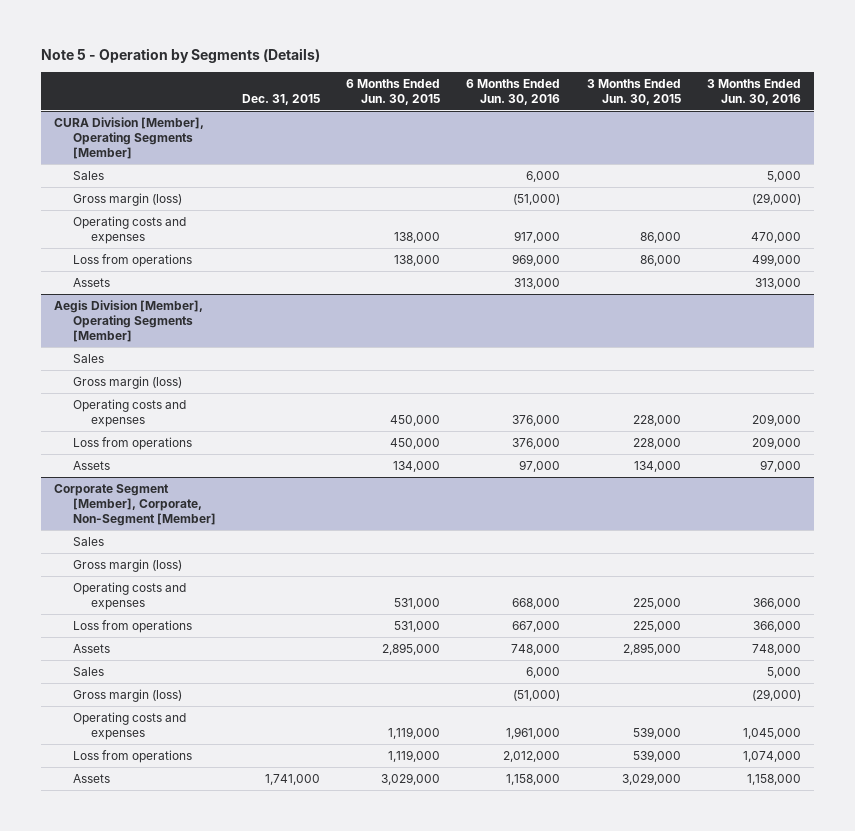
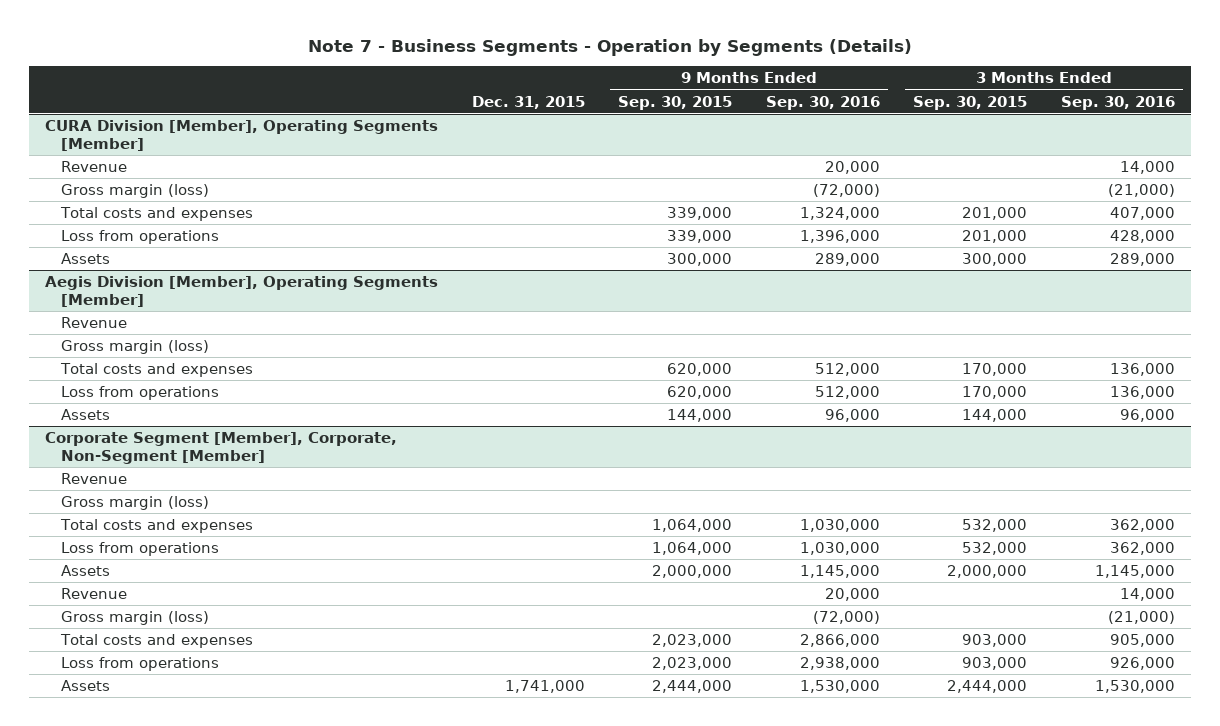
- Note 5 - Operation by Segments (Details)
+ Note 7 - Business Segments - Operation by Segments (Details)
- | Dec. 31, 2015 | 6 Months Ended Jun. 30, 2015 | 6 Months Ended Jun. 30, 2016 | 3 Months Ended Jun. 30, 2015 | 3 Months Ended Jun. 30, 2016
+ | Dec. 31, 2015 | 9 Months Ended Sep. 30, 2015 | 9 Months Ended Sep. 30, 2016 | 3 Months Ended Sep. 30, 2015 | 3 Months Ended Sep. 30, 2016
@ CURA Division [Member], Operating Segments [Member]
- Sales | | | 6,000 | | 5,000
+ Revenue | | | 20,000 | | 14,000
- Operating costs and expenses | | 138,000 | 917,000 | 86,000 | 470,000
+ Total costs and expenses | | 339,000 | 1,324,000 | 201,000 | 407,000
@ Aegis Division [Member], Operating Segments [Member]
- Sales
+ Revenue
- Operating costs and expenses | | 450,000 | 376,000 | 228,000 | 209,000
+ Total costs and expenses | | 620,000 | 512,000 | 170,000 | 136,000
@ Corporate Segment [Member], Corporate, Non-Segment [Member]
- Sales
+ Revenue
- Operating costs and expenses | | 531,000 | 668,000 | 225,000 | 366,000
+ Total costs and expenses | | 1,064,000 | 1,030,000 | 532,000 | 362,000
- Sales | | | 6,000 | | 5,000
+ Revenue | | | 20,000 | | 14,000
- Operating costs and expenses | | 1,119,000 | 1,961,000 | 539,000 | 1,045,000
+ Total costs and expenses | | 2,023,000 | 2,866,000 | 903,000 | 905,000

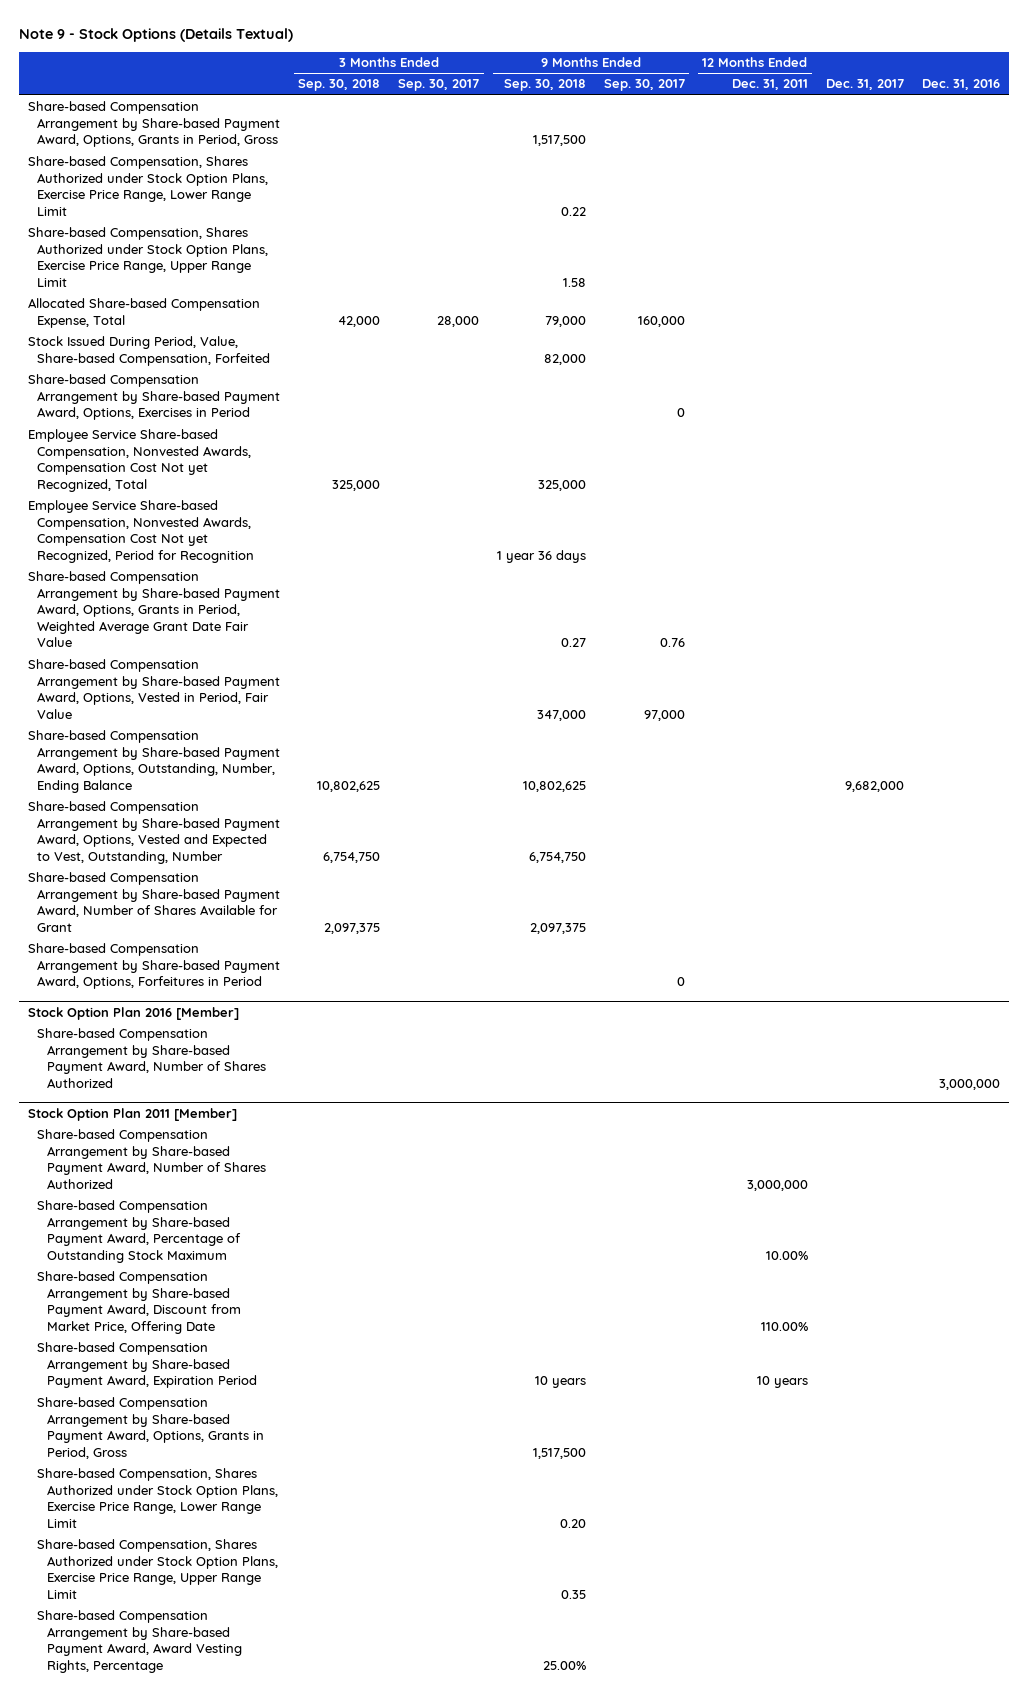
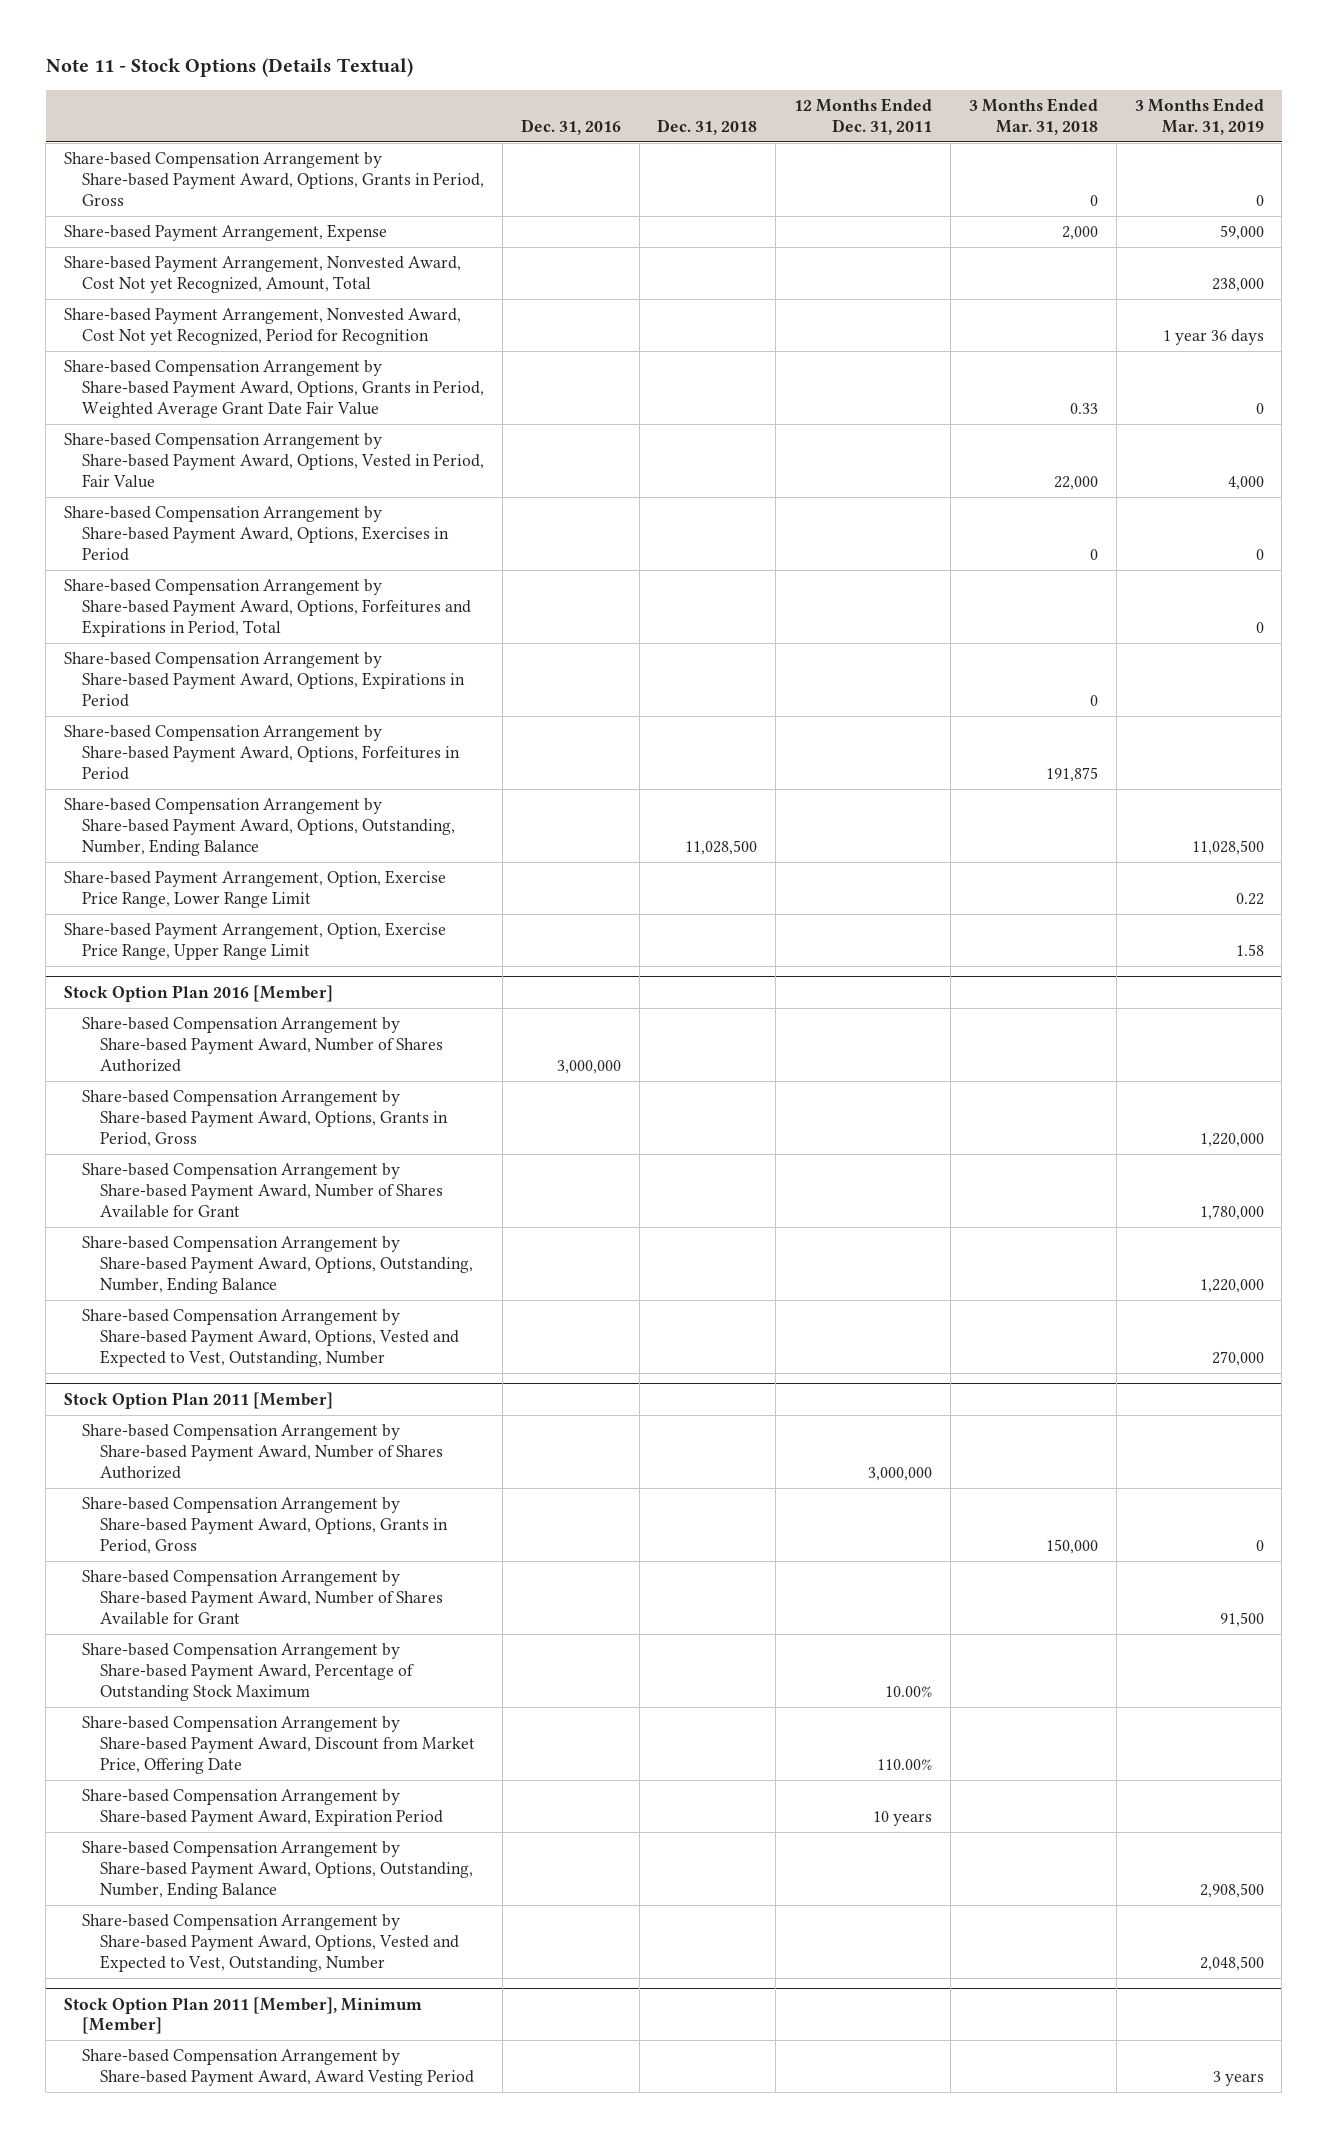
- Note 9 - Stock Options (Details Textual)
+ Note 11 - Stock Options (Details Textual)
- | 3 Months Ended Sep. 30, 2018 | 3 Months Ended Sep. 30, 2017 | 9 Months Ended Sep. 30, 2018 | 9 Months Ended Sep. 30, 2017 | 12 Months Ended Dec. 31, 2011 | Dec. 31, 2017 | Dec. 31, 2016
+ | Dec. 31, 2016 | Dec. 31, 2018 | 12 Months Ended Dec. 31, 2011 | 3 Months Ended Mar. 31, 2018 | 3 Months Ended Mar. 31, 2019
- Share-based Compensation, Shares Authorized under Stock Option Plans, Exercise Price Range, Lower Range Limit | | | 0.22 | | | |
- Share-based Compensation, Shares Authorized under Stock Option Plans, Exercise Price Range, Upper Range Limit | | | 1.58 | | | |
- Allocated Share-based Compensation Expense, Total | 42,000 | 28,000 | 79,000 | 160,000 | | |
- Stock Issued During Period, Value, Share-based Compensation, Forfeited | | | 82,000 | | | |
- Employee Service Share-based Compensation, Nonvested Awards, Compensation Cost Not yet Recognized, Total | 325,000 | | 325,000 | | | |
- Employee Service Share-based Compensation, Nonvested Awards, Compensation Cost Not yet Recognized, Period for Recognition | | | 1 year 36 days | | | |
+ Share-based Payment Arrangement, Expense | | | | 2,000 | 59,000
+ Share-based Payment Arrangement, Nonvested Award, Cost Not yet Recognized, Amount, Total | | | | | 238,000
+ Share-based Payment Arrangement, Nonvested Award, Cost Not yet Recognized, Period for Recognition | | | | | 1 year 36 days
- Share-based Compensation Arrangement by Share-based Payment Award, Options, Vested and Expected to Vest, Outstanding, Number | 6,754,750 | | 6,754,750 | | | |
- Share-based Compensation Arrangement by Share-based Payment Award, Number of Shares Available for Grant | 2,097,375 | | 2,097,375 | | | |
moved down: Share-based Compensation Arrangement by Share-based Payment Award, Options, Exercises in Period | | | | 0 | 0
+ Share-based Compensation Arrangement by Share-based Payment Award, Options, Forfeitures and Expirations in Period, Total | | | | | 0
+ Share-based Compensation Arrangement by Share-based Payment Award, Options, Expirations in Period | | | | 0 |
moved down: Share-based Compensation Arrangement by Share-based Payment Award, Options, Outstanding, Number, Ending Balance | | 11,028,500 | | | 11,028,500
+ Share-based Payment Arrangement, Option, Exercise Price Range, Lower Range Limit | | | | | 0.22
+ Share-based Payment Arrangement, Option, Exercise Price Range, Upper Range Limit | | | | | 1.58
@ Stock Option Plan 2016 [Member]
+ Share-based Compensation Arrangement by Share-based Payment Award, Options, Grants in Period, Gross | | | | | 1,220,000
+ Share-based Compensation Arrangement by Share-based Payment Award, Number of Shares Available for Grant | | | | | 1,780,000
+ Share-based Compensation Arrangement by Share-based Payment Award, Options, Outstanding, Number, Ending Balance | | | | | 1,220,000
+ Share-based Compensation Arrangement by Share-based Payment Award, Options, Vested and Expected to Vest, Outstanding, Number | | | | | 270,000
@ Stock Option Plan 2011 [Member]
moved up: Share-based Compensation Arrangement by Share-based Payment Award, Options, Grants in Period, Gross | | | | 150,000 | 0
+ Share-based Compensation Arrangement by Share-based Payment Award, Number of Shares Available for Grant | | | | | 91,500
- Share-based Compensation, Shares Authorized under Stock Option Plans, Exercise Price Range, Lower Range Limit | | | 0.20 | | | |
- Share-based Compensation, Shares Authorized under Stock Option Plans, Exercise Price Range, Upper Range Limit | | | 0.35 | | | |
- Share-based Compensation Arrangement by Share-based Payment Award, Award Vesting Rights, Percentage | | | 25.00% | | | |
+ Share-based Compensation Arrangement by Share-based Payment Award, Options, Outstanding, Number, Ending Balance | | | | | 2,908,500
+ Share-based Compensation Arrangement by Share-based Payment Award, Options, Vested and Expected to Vest, Outstanding, Number | | | | | 2,048,500
+ Stock Option Plan 2011 [Member], Minimum [Member]
+ Share-based Compensation Arrangement by Share-based Payment Award, Award Vesting Period | | | | | 3 years

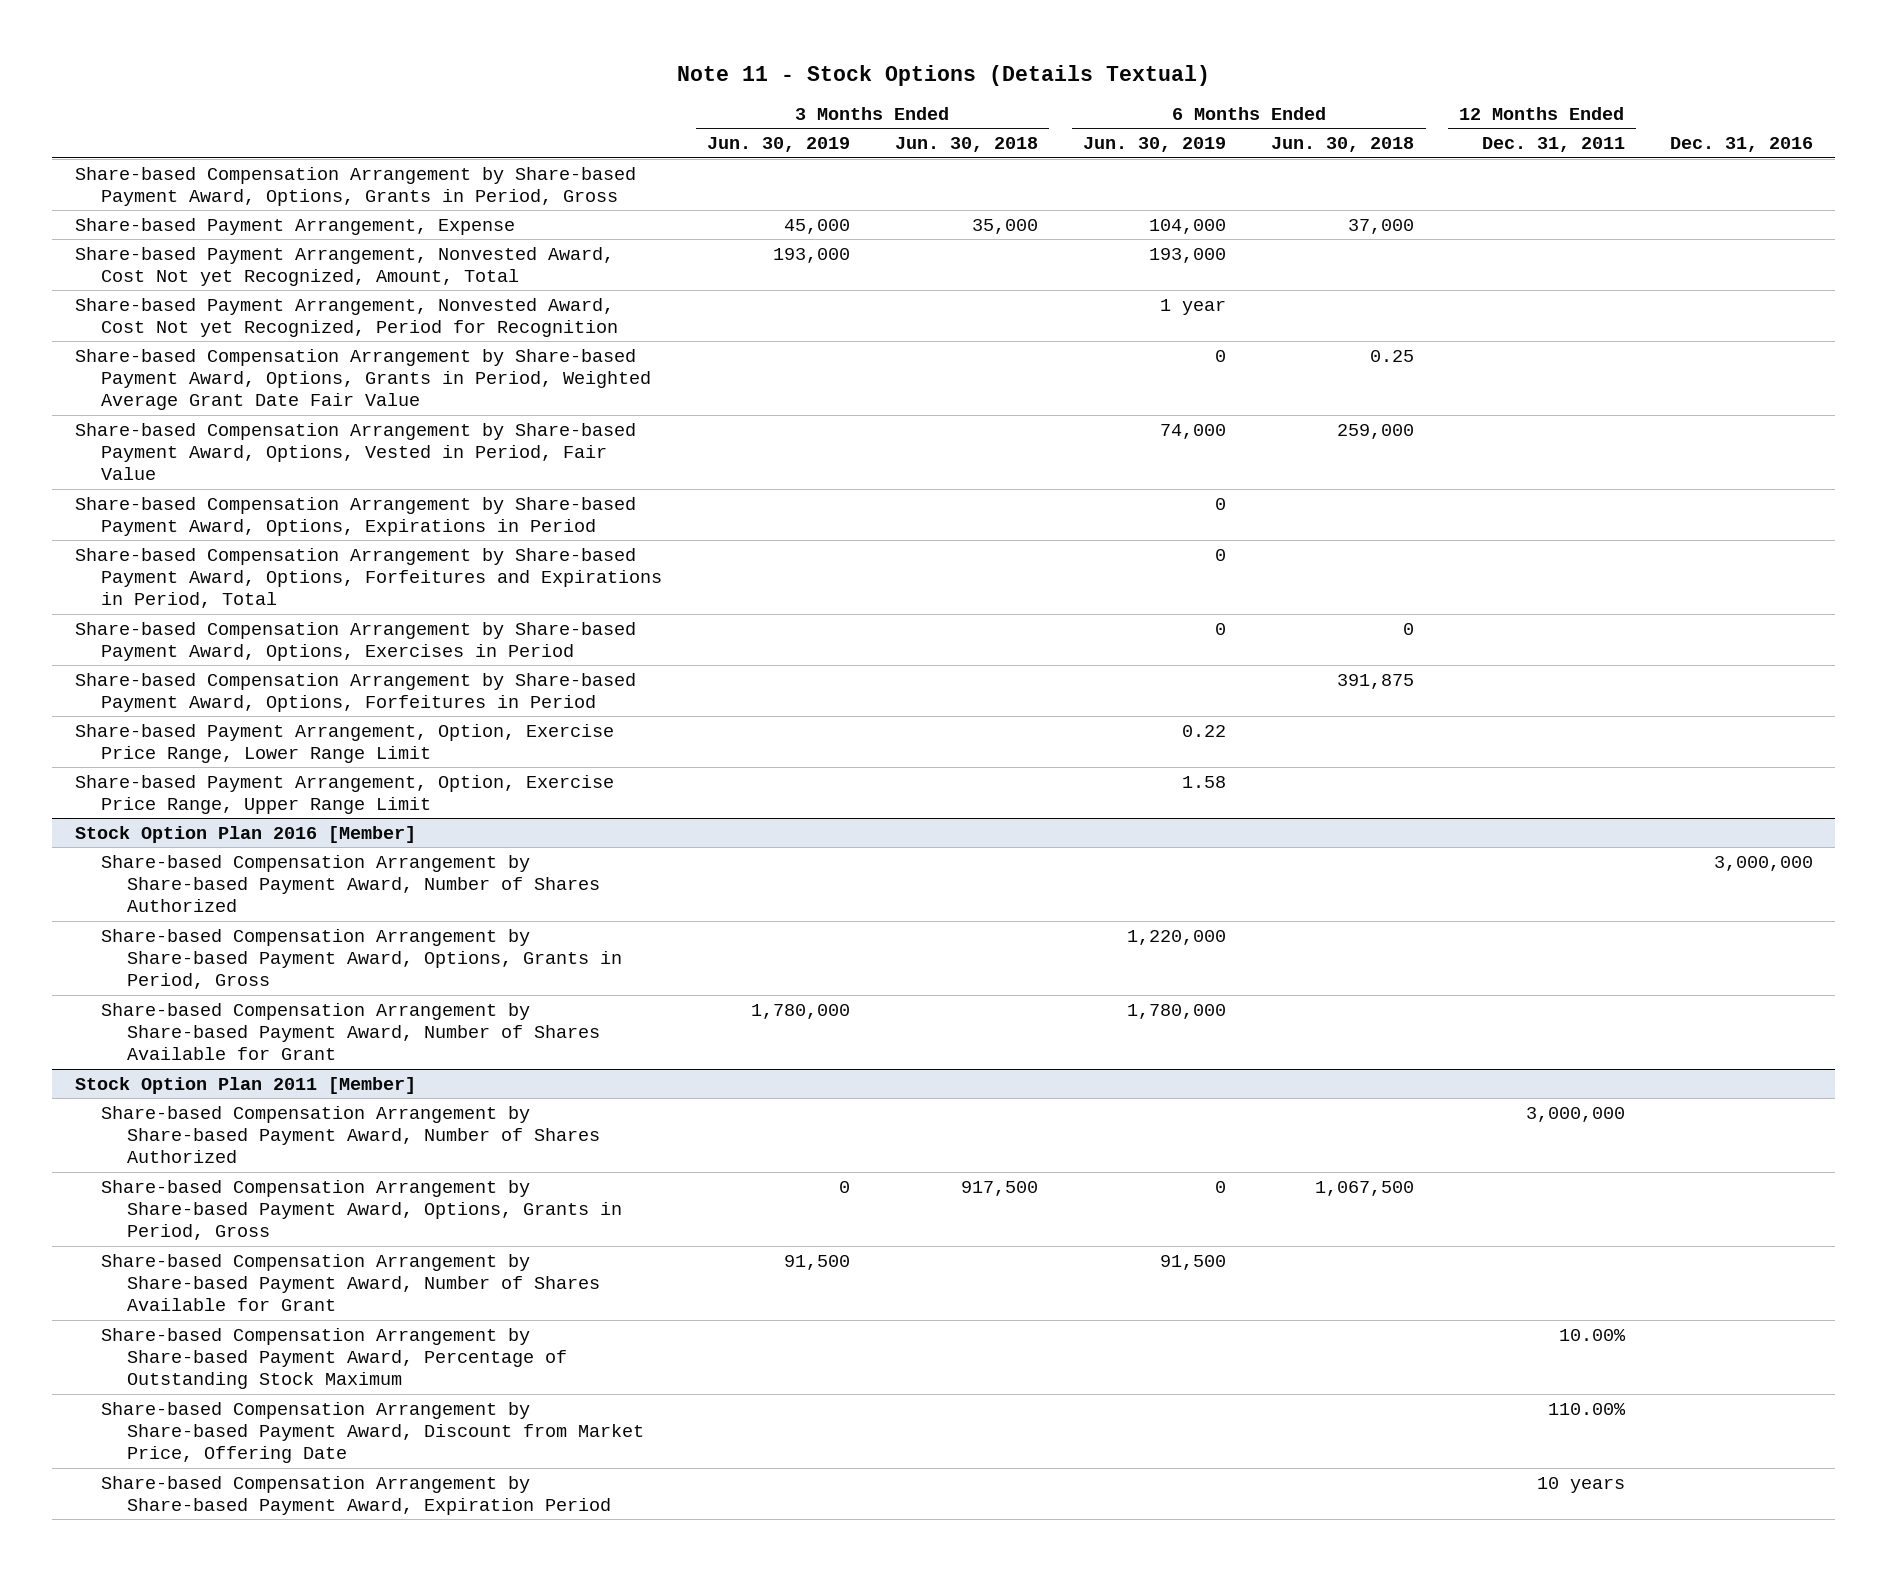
- | Dec. 31, 2016 | Dec. 31, 2018 | 12 Months Ended Dec. 31, 2011 | 3 Months Ended Mar. 31, 2018 | 3 Months Ended Mar. 31, 2019
+ | 3 Months Ended Jun. 30, 2019 | 3 Months Ended Jun. 30, 2018 | 6 Months Ended Jun. 30, 2019 | 6 Months Ended Jun. 30, 2018 | 12 Months Ended Dec. 31, 2011 | Dec. 31, 2016
moved down: Share-based Compensation Arrangement by Share-based Payment Award, Options, Forfeitures and Expirations in Period, Total | | | 0 | | |
moved down: Share-based Compensation Arrangement by Share-based Payment Award, Options, Exercises in Period | | | 0 | 0 | |
- Share-based Compensation Arrangement by Share-based Payment Award, Options, Outstanding, Number, Ending Balance | | 11,028,500 | | | 11,028,500
@ Stock Option Plan 2016 [Member]
- Share-based Compensation Arrangement by Share-based Payment Award, Options, Outstanding, Number, Ending Balance | | | | | 1,220,000
- Share-based Compensation Arrangement by Share-based Payment Award, Options, Vested and Expected to Vest, Outstanding, Number | | | | | 270,000
@ Stock Option Plan 2011 [Member]
- Share-based Compensation Arrangement by Share-based Payment Award, Options, Outstanding, Number, Ending Balance | | | | | 2,908,500
- Share-based Compensation Arrangement by Share-based Payment Award, Options, Vested and Expected to Vest, Outstanding, Number | | | | | 2,048,500
- Stock Option Plan 2011 [Member], Minimum [Member]
- Share-based Compensation Arrangement by Share-based Payment Award, Award Vesting Period | | | | | 3 years

